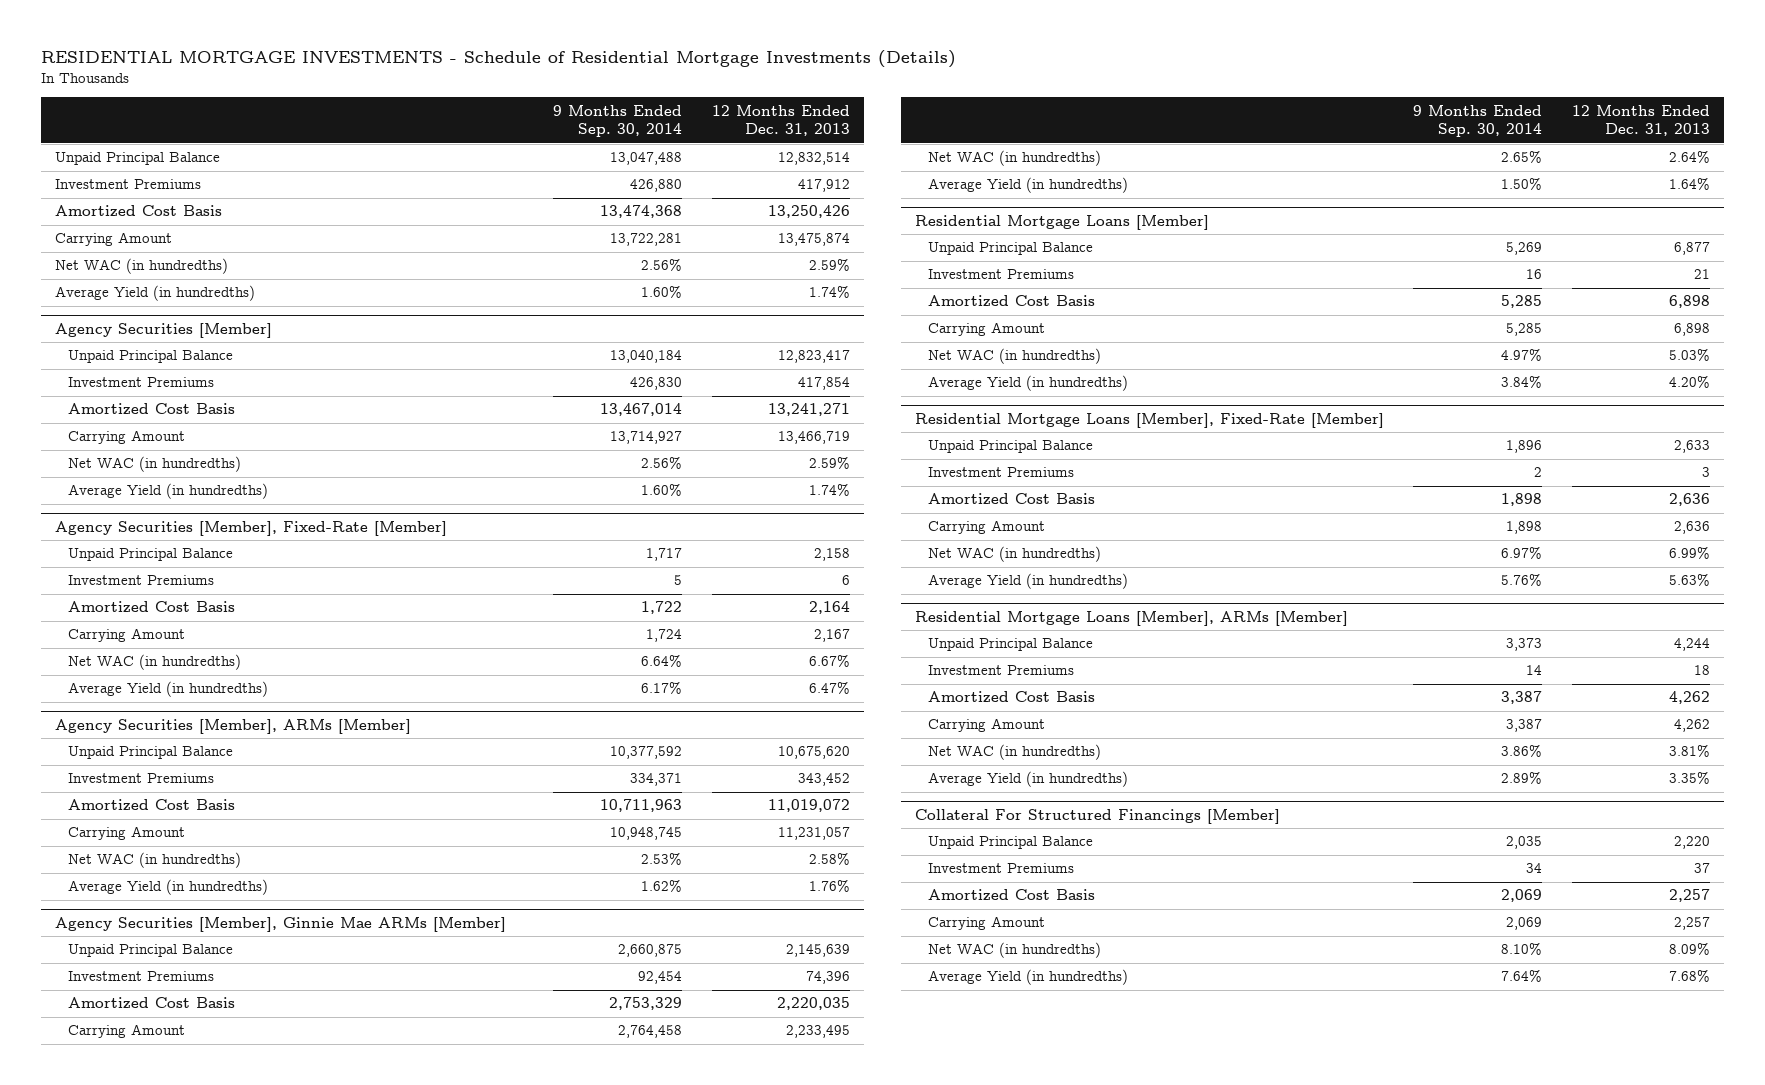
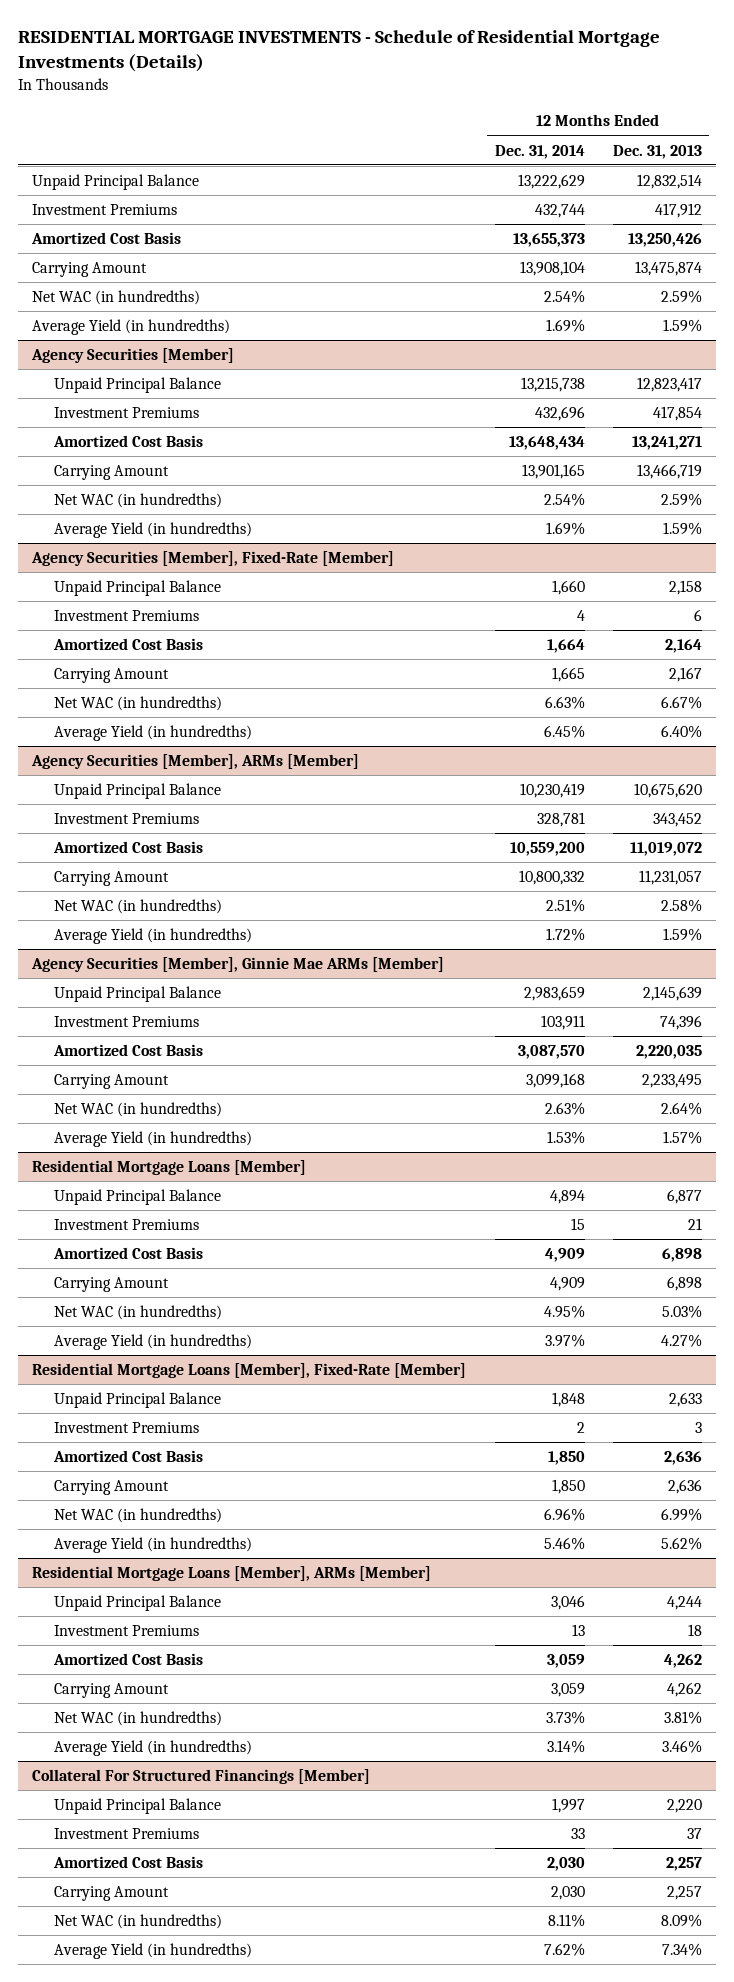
- | 9 Months Ended Sep. 30, 2014 | 12 Months Ended Dec. 31, 2013
+ | 12 Months Ended Dec. 31, 2014 | 12 Months Ended Dec. 31, 2013
- Average Yield (in hundredths) | 1.60% | 1.74%
+ Average Yield (in hundredths) | 1.69% | 1.59%
@ Agency Securities [Member]
- Average Yield (in hundredths) | 1.60% | 1.74%
+ Average Yield (in hundredths) | 1.69% | 1.59%
@ Agency Securities [Member], Fixed-Rate [Member]
- Average Yield (in hundredths) | 6.17% | 6.47%
+ Average Yield (in hundredths) | 6.45% | 6.40%
@ Agency Securities [Member], ARMs [Member]
- Average Yield (in hundredths) | 1.62% | 1.76%
+ Average Yield (in hundredths) | 1.72% | 1.59%
@ Agency Securities [Member], Ginnie Mae ARMs [Member]
- Average Yield (in hundredths) | 1.50% | 1.64%
+ Average Yield (in hundredths) | 1.53% | 1.57%
@ Residential Mortgage Loans [Member]
- Average Yield (in hundredths) | 3.84% | 4.20%
+ Average Yield (in hundredths) | 3.97% | 4.27%
@ Residential Mortgage Loans [Member], Fixed-Rate [Member]
- Average Yield (in hundredths) | 5.76% | 5.63%
+ Average Yield (in hundredths) | 5.46% | 5.62%
@ Residential Mortgage Loans [Member], ARMs [Member]
- Average Yield (in hundredths) | 2.89% | 3.35%
+ Average Yield (in hundredths) | 3.14% | 3.46%
@ Collateral For Structured Financings [Member]
- Average Yield (in hundredths) | 7.64% | 7.68%
+ Average Yield (in hundredths) | 7.62% | 7.34%

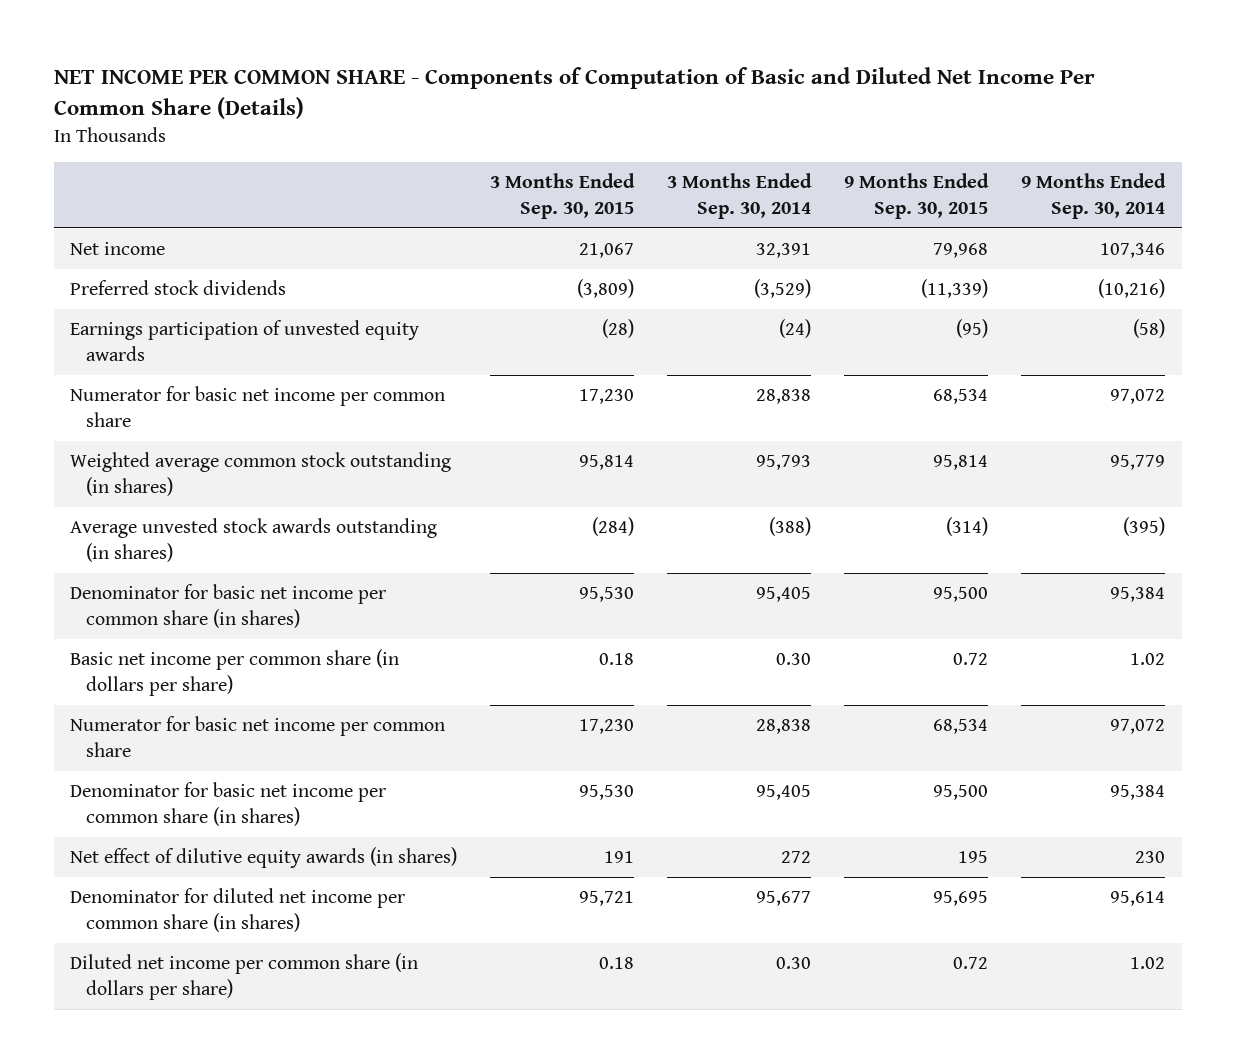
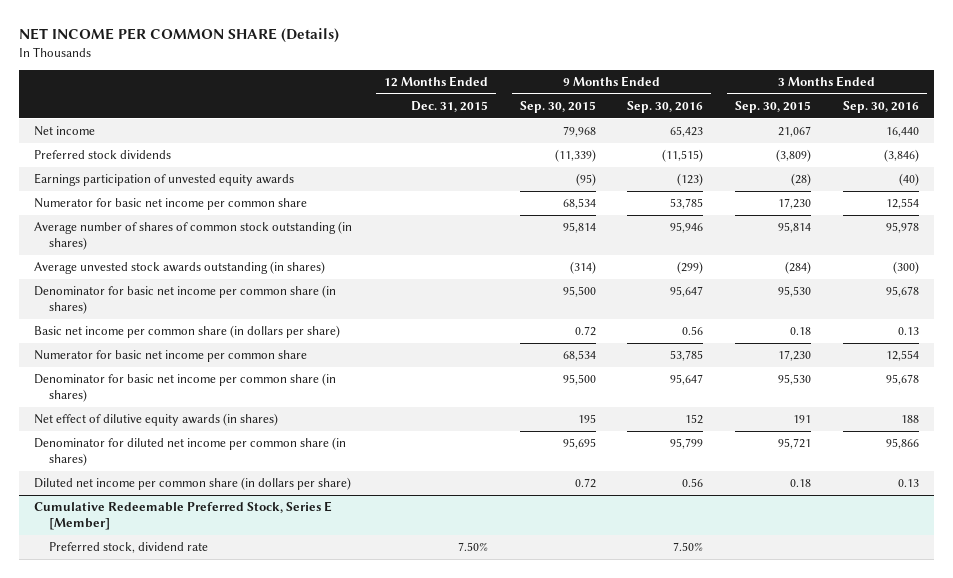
- NET INCOME PER COMMON SHARE - Components of Computation of Basic and Diluted Net Income Per Common Share (Details)
+ NET INCOME PER COMMON SHARE (Details)
- | 3 Months Ended Sep. 30, 2015 | 3 Months Ended Sep. 30, 2014 | 9 Months Ended Sep. 30, 2015 | 9 Months Ended Sep. 30, 2014
+ | 12 Months Ended Dec. 31, 2015 | 9 Months Ended Sep. 30, 2015 | 9 Months Ended Sep. 30, 2016 | 3 Months Ended Sep. 30, 2015 | 3 Months Ended Sep. 30, 2016
- Weighted average common stock outstanding (in shares) | 95,814 | 95,793 | 95,814 | 95,779
+ Average number of shares of common stock outstanding (in shares) | | 95,814 | 95,946 | 95,814 | 95,978
+ Cumulative Redeemable Preferred Stock, Series E [Member]
+ Preferred stock, dividend rate | 7.50% | | 7.50% | |

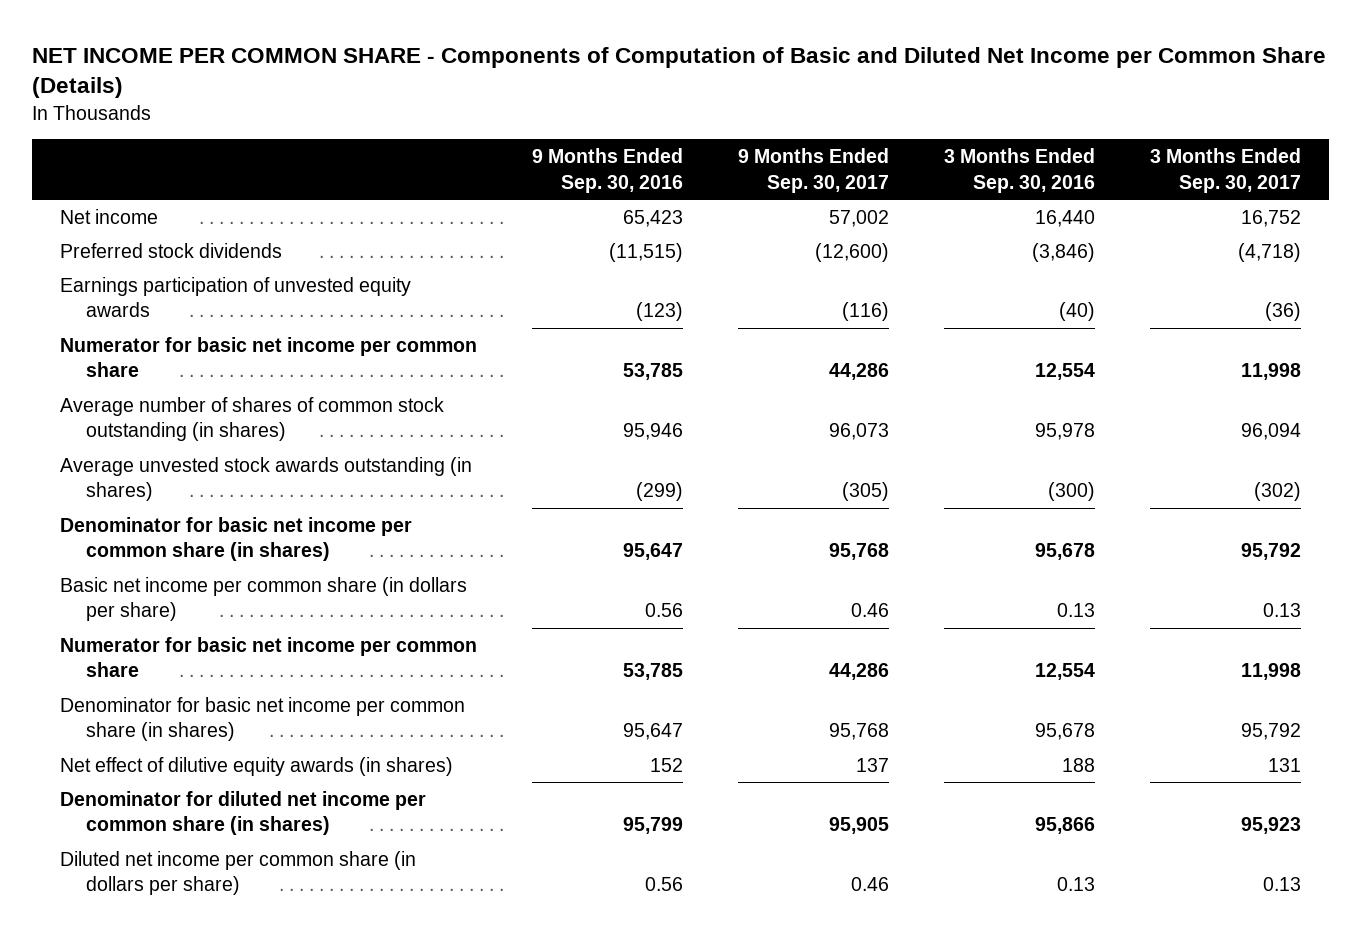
- NET INCOME PER COMMON SHARE (Details)
+ NET INCOME PER COMMON SHARE - Components of Computation of Basic and Diluted Net Income per Common Share (Details)
- | 12 Months Ended Dec. 31, 2015 | 9 Months Ended Sep. 30, 2015 | 9 Months Ended Sep. 30, 2016 | 3 Months Ended Sep. 30, 2015 | 3 Months Ended Sep. 30, 2016
+ | 9 Months Ended Sep. 30, 2016 | 9 Months Ended Sep. 30, 2017 | 3 Months Ended Sep. 30, 2016 | 3 Months Ended Sep. 30, 2017
- Cumulative Redeemable Preferred Stock, Series E [Member]
- Preferred stock, dividend rate | 7.50% | | 7.50% | |

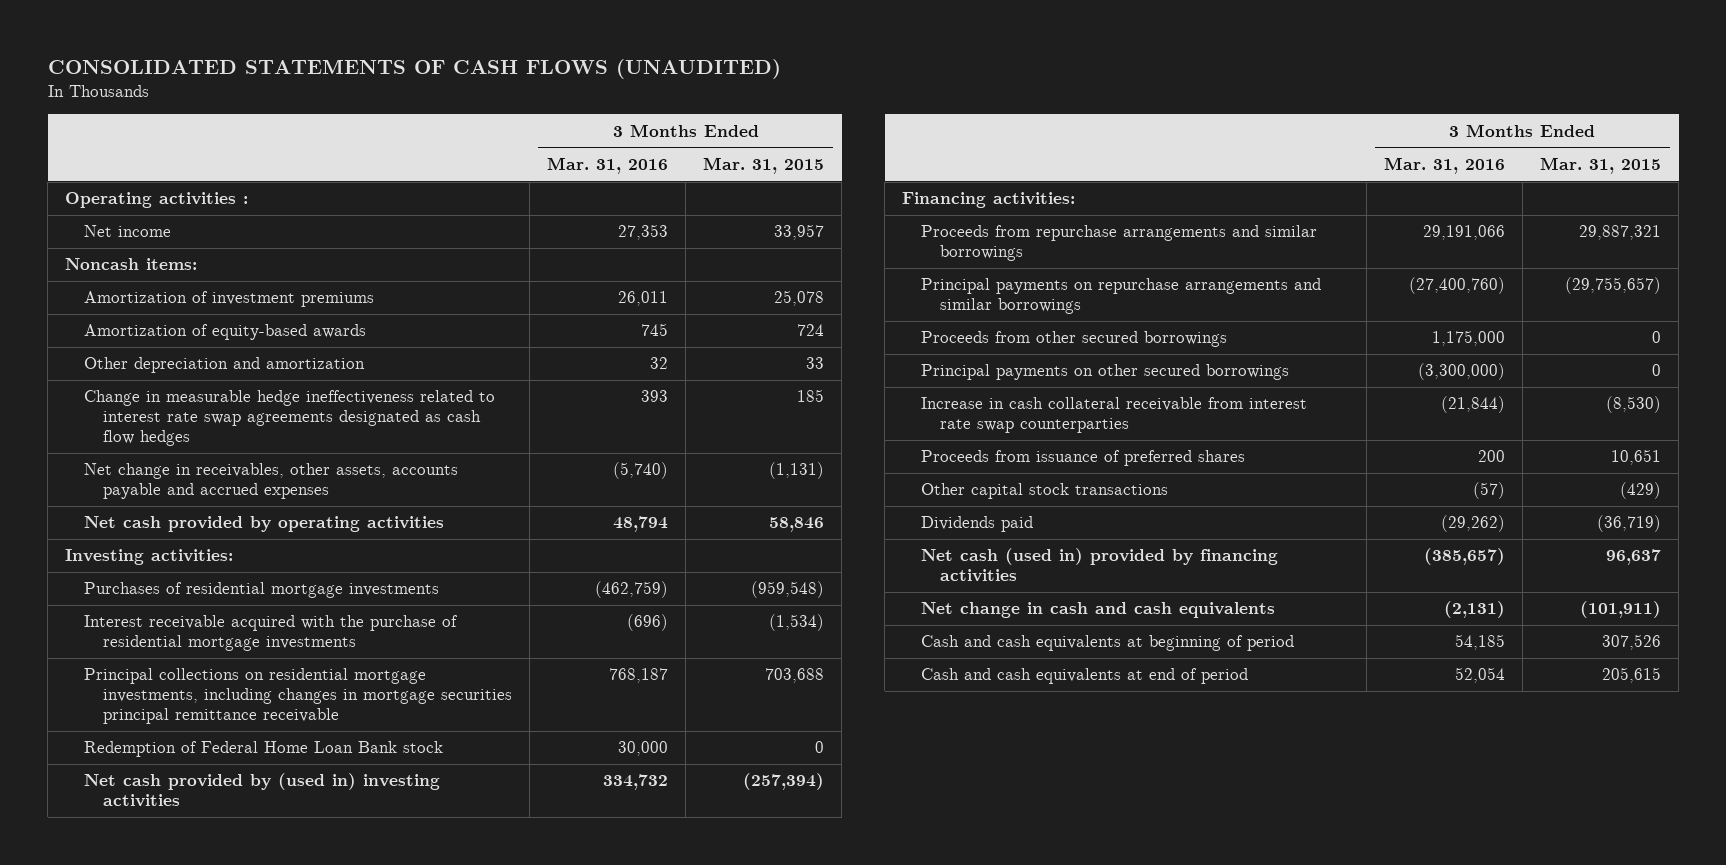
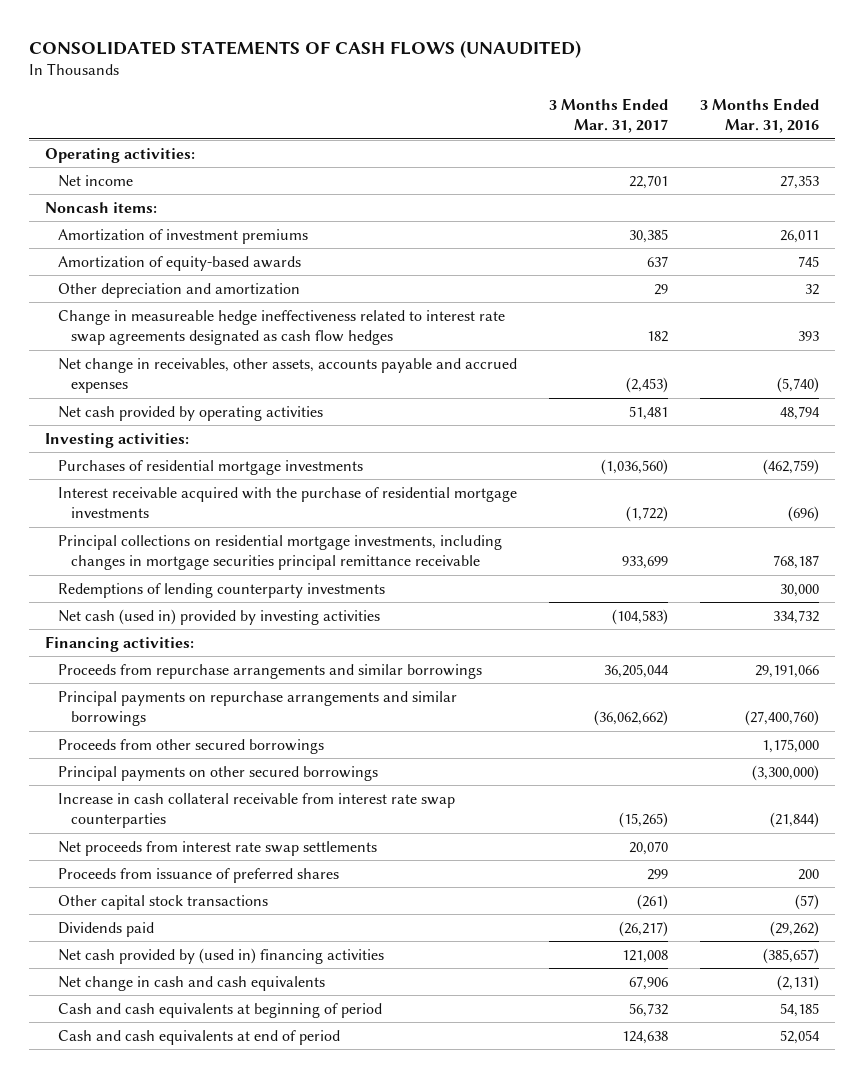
- | 3 Months Ended Mar. 31, 2016 | 3 Months Ended Mar. 31, 2015
+ | 3 Months Ended Mar. 31, 2017 | 3 Months Ended Mar. 31, 2016
- Operating activities :
+ Operating activities:
- Change in measurable hedge ineffectiveness related to interest rate swap agreements designated as cash flow hedges | 393 | 185
+ Change in measureable hedge ineffectiveness related to interest rate swap agreements designated as cash flow hedges | 182 | 393
- Redemption of Federal Home Loan Bank stock | 30,000 | 0
- Net cash provided by (used in) investing activities | 334,732 | (257,394)
+ Redemptions of lending counterparty investments | | 30,000
+ Net cash (used in) provided by investing activities | (104,583) | 334,732
+ Net proceeds from interest rate swap settlements | 20,070 |
- Net cash (used in) provided by financing activities | (385,657) | 96,637
+ Net cash provided by (used in) financing activities | 121,008 | (385,657)

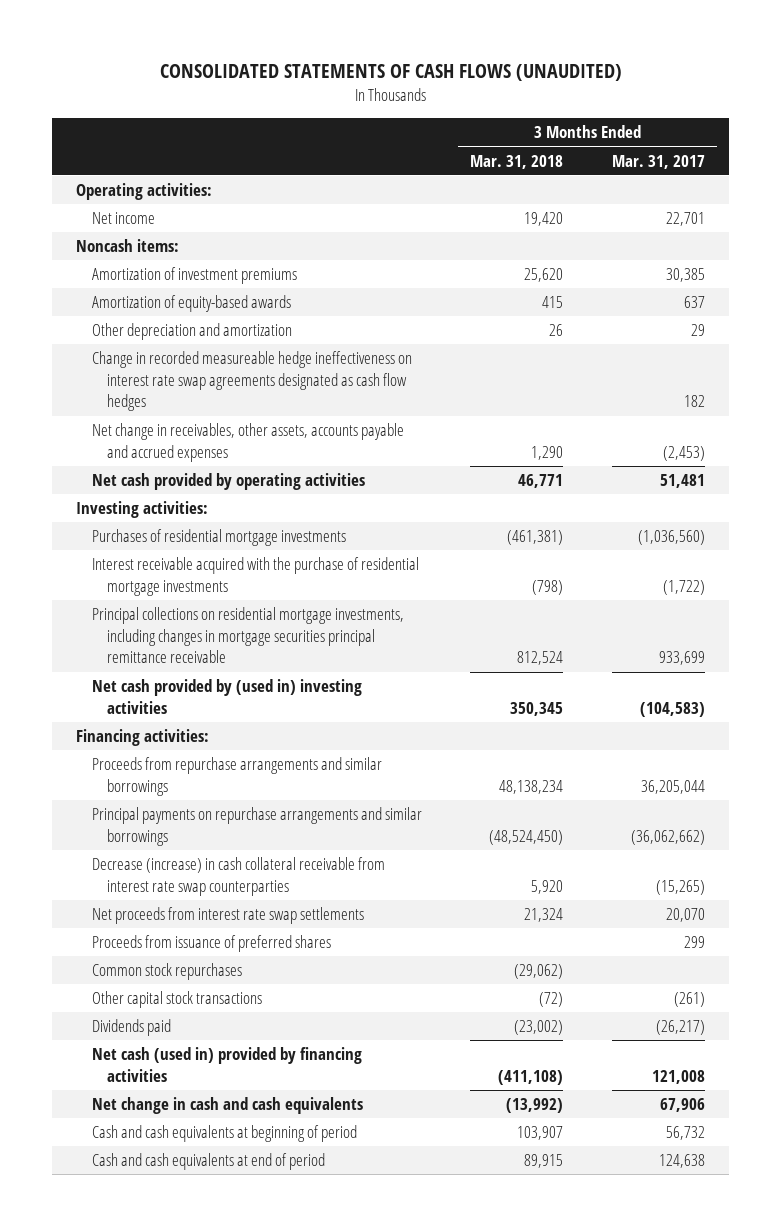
- | 3 Months Ended Mar. 31, 2017 | 3 Months Ended Mar. 31, 2016
+ | 3 Months Ended Mar. 31, 2018 | 3 Months Ended Mar. 31, 2017
- Change in measureable hedge ineffectiveness related to interest rate swap agreements designated as cash flow hedges | 182 | 393
+ Change in recorded measureable hedge ineffectiveness on interest rate swap agreements designated as cash flow hedges | | 182
- Redemptions of lending counterparty investments | | 30,000
- Net cash (used in) provided by investing activities | (104,583) | 334,732
+ Net cash provided by (used in) investing activities | 350,345 | (104,583)
- Proceeds from other secured borrowings | | 1,175,000
- Principal payments on other secured borrowings | | (3,300,000)
- Increase in cash collateral receivable from interest rate swap counterparties | (15,265) | (21,844)
+ Decrease (increase) in cash collateral receivable from interest rate swap counterparties | 5,920 | (15,265)
+ Common stock repurchases | (29,062) |
- Net cash provided by (used in) financing activities | 121,008 | (385,657)
+ Net cash (used in) provided by financing activities | (411,108) | 121,008

